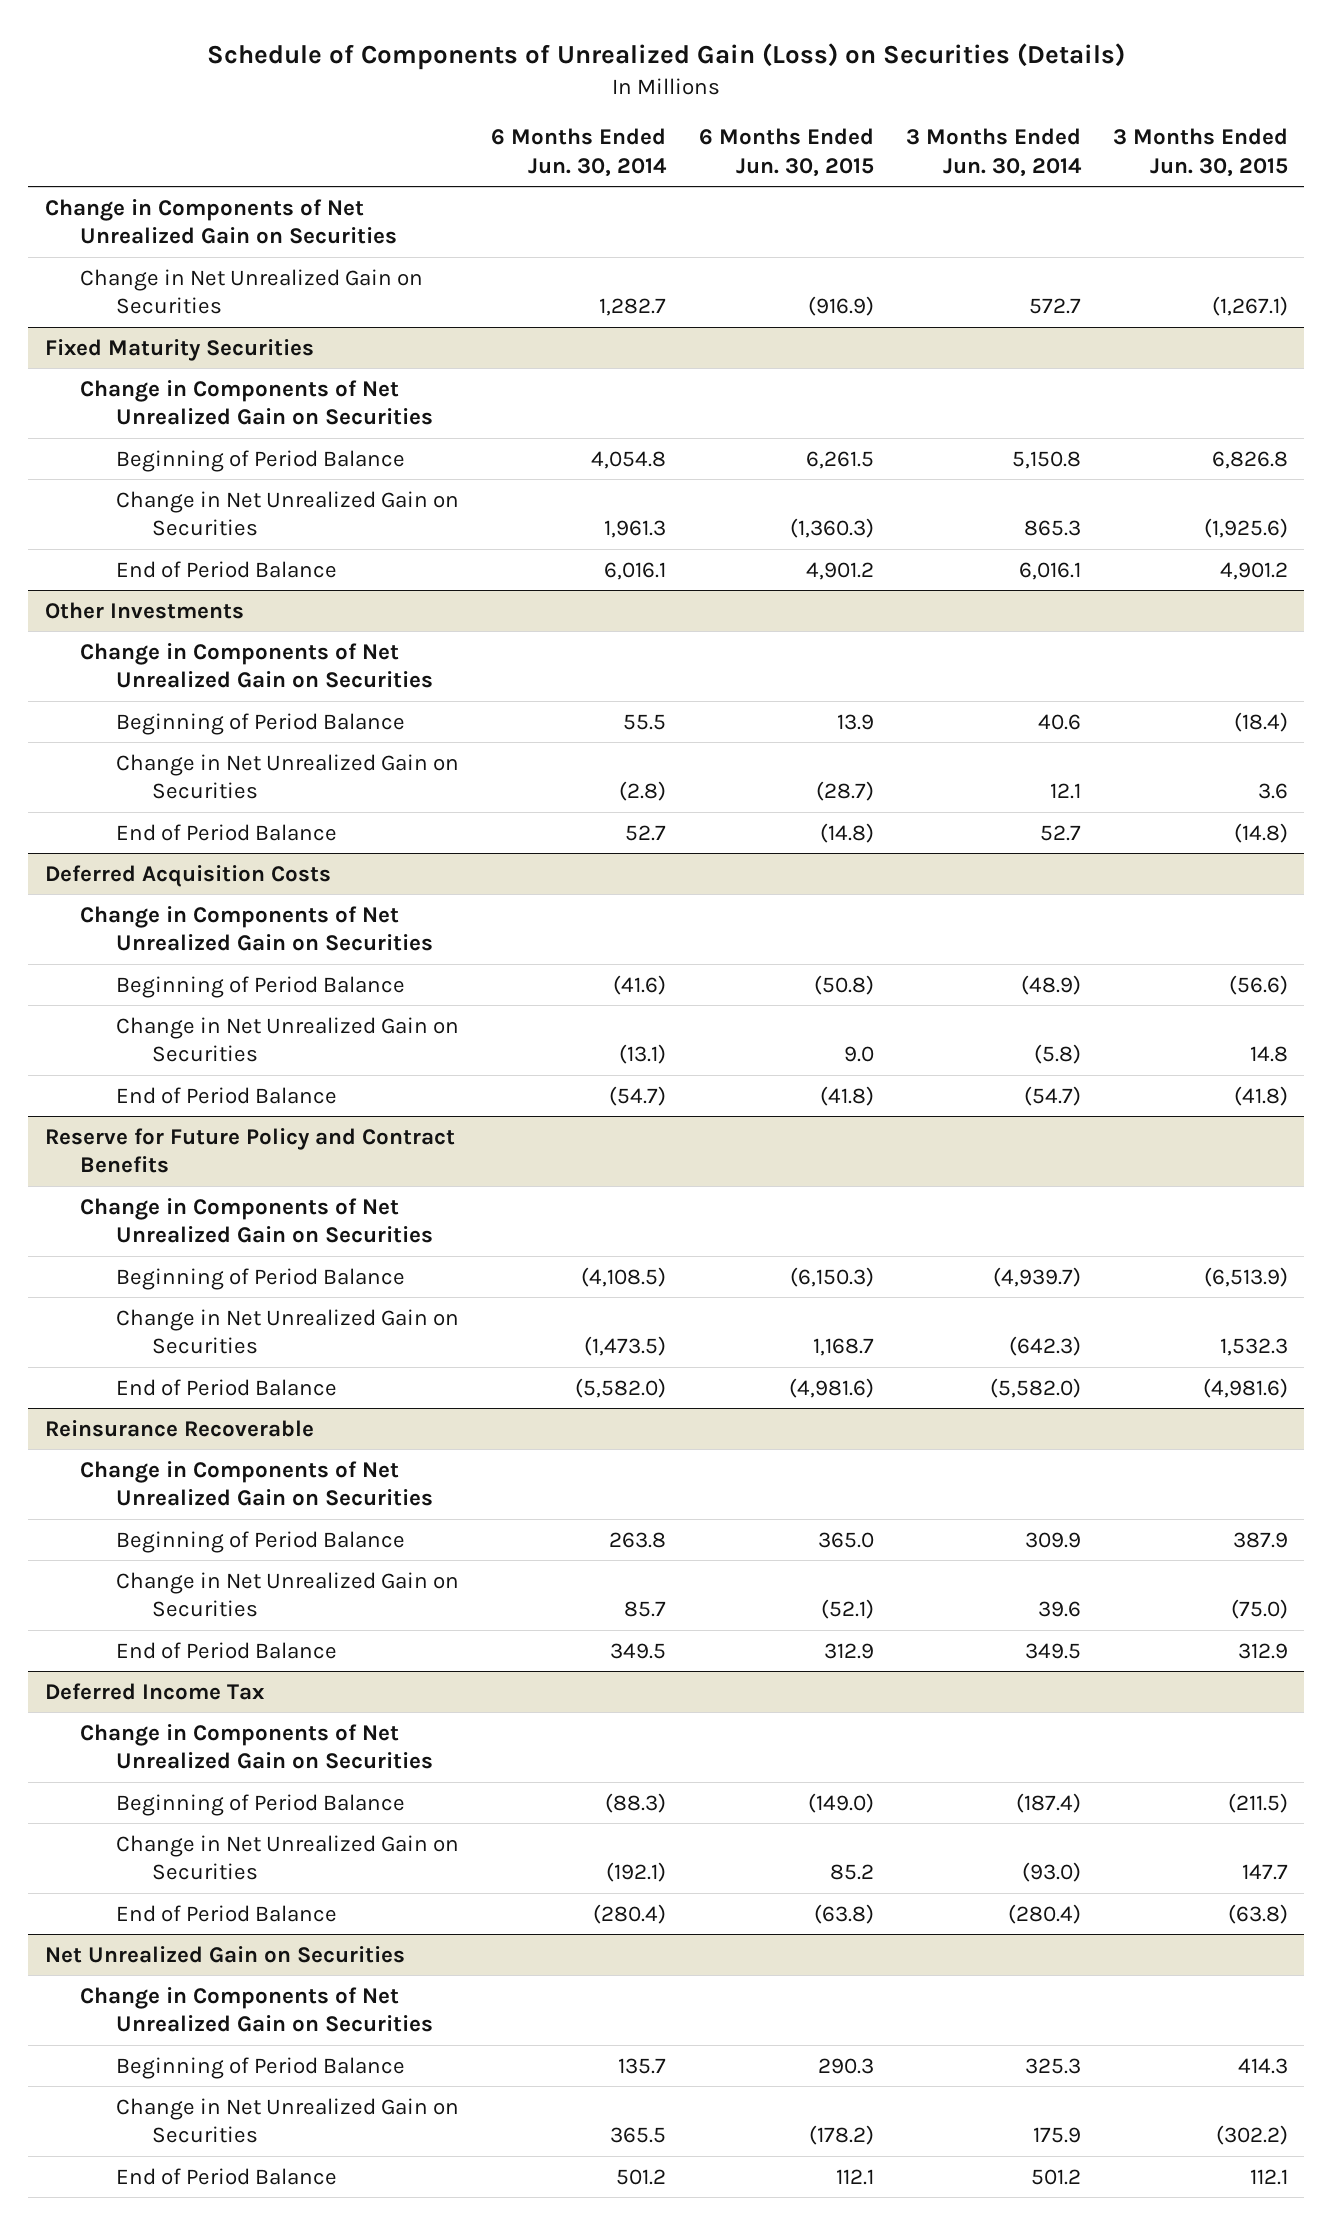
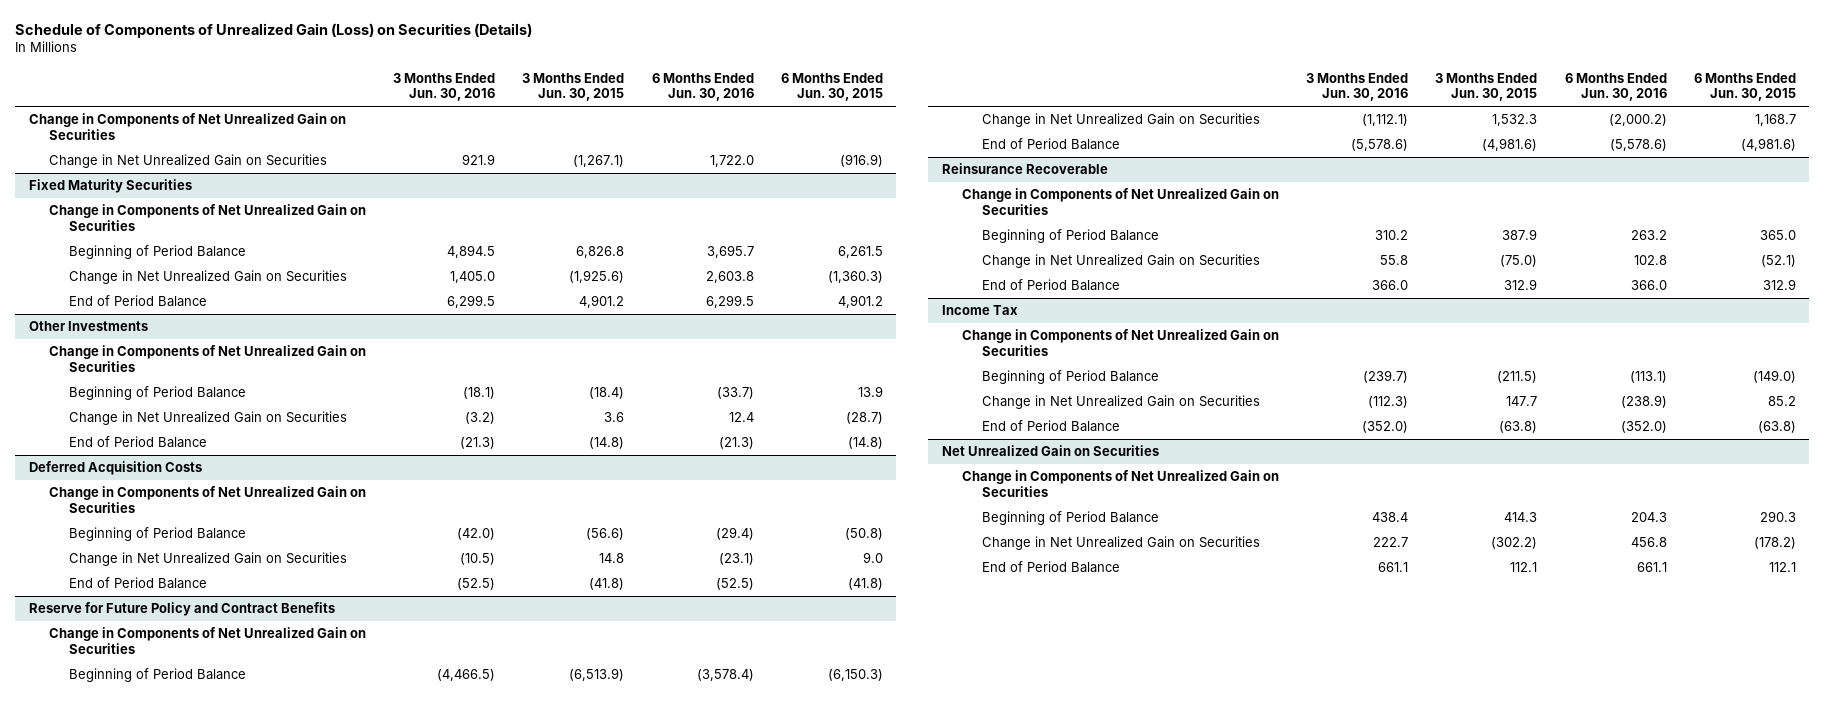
- | 6 Months Ended Jun. 30, 2014 | 6 Months Ended Jun. 30, 2015 | 3 Months Ended Jun. 30, 2014 | 3 Months Ended Jun. 30, 2015
+ | 3 Months Ended Jun. 30, 2016 | 3 Months Ended Jun. 30, 2015 | 6 Months Ended Jun. 30, 2016 | 6 Months Ended Jun. 30, 2015
- Deferred Income Tax
+ Income Tax

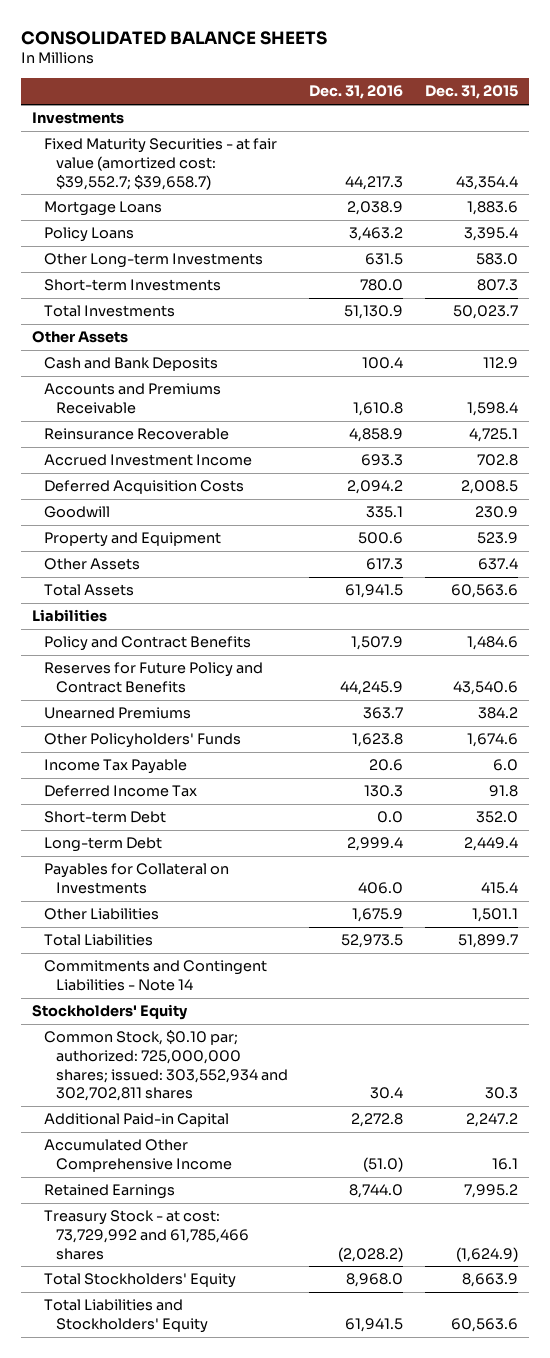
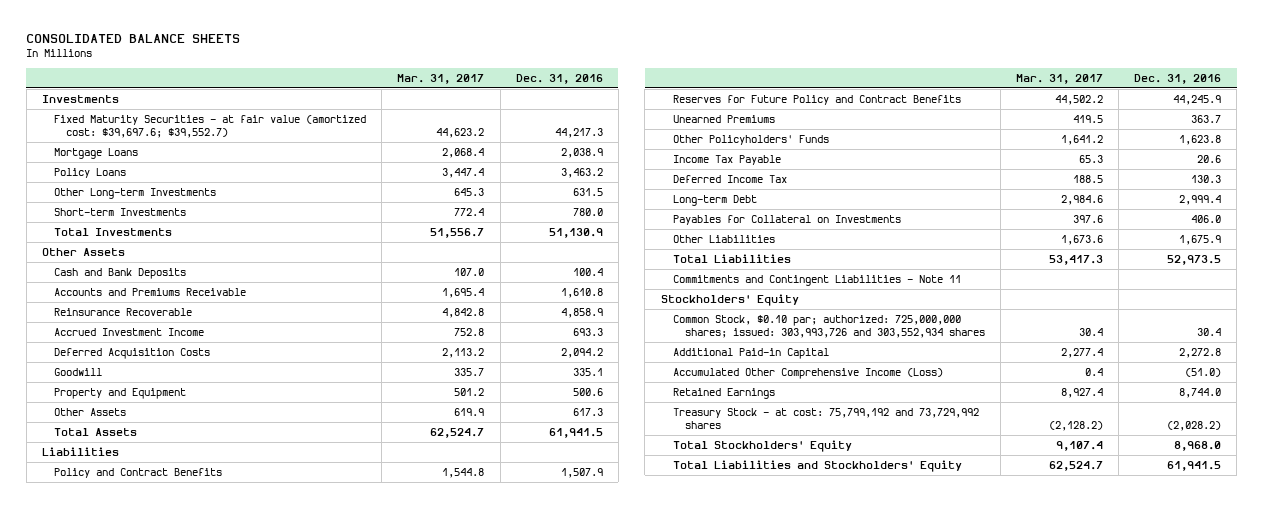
- | Dec. 31, 2016 | Dec. 31, 2015
+ | Mar. 31, 2017 | Dec. 31, 2016
- Fixed Maturity Securities - at fair value (amortized cost: $39,552.7; $39,658.7) | 44,217.3 | 43,354.4
+ Fixed Maturity Securities - at fair value (amortized cost: $39,697.6; $39,552.7) | 44,623.2 | 44,217.3
- Short-term Debt | 0.0 | 352.0
- Commitments and Contingent Liabilities - Note 14
+ Commitments and Contingent Liabilities - Note 11
- Common Stock, $0.10 par; authorized: 725,000,000 shares; issued: 303,552,934 and 302,702,811 shares | 30.4 | 30.3
+ Common Stock, $0.10 par; authorized: 725,000,000 shares; issued: 303,993,726 and 303,552,934 shares | 30.4 | 30.4
- Accumulated Other Comprehensive Income | (51.0) | 16.1
+ Accumulated Other Comprehensive Income (Loss) | 0.4 | (51.0)
- Treasury Stock - at cost: 73,729,992 and 61,785,466 shares | (2,028.2) | (1,624.9)
+ Treasury Stock - at cost: 75,799,192 and 73,729,992 shares | (2,128.2) | (2,028.2)

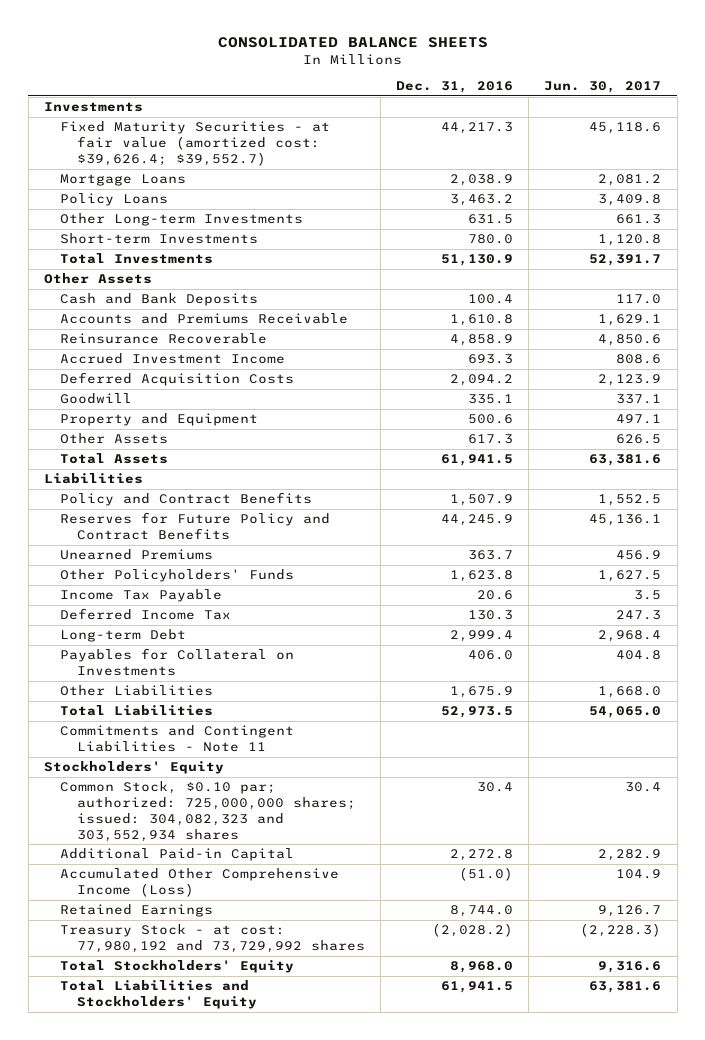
- | Mar. 31, 2017 | Dec. 31, 2016
+ | Dec. 31, 2016 | Jun. 30, 2017
- Fixed Maturity Securities - at fair value (amortized cost: $39,697.6; $39,552.7) | 44,623.2 | 44,217.3
+ Fixed Maturity Securities - at fair value (amortized cost: $39,626.4; $39,552.7) | 44,217.3 | 45,118.6
- Common Stock, $0.10 par; authorized: 725,000,000 shares; issued: 303,993,726 and 303,552,934 shares | 30.4 | 30.4
+ Common Stock, $0.10 par; authorized: 725,000,000 shares; issued: 304,082,323 and 303,552,934 shares | 30.4 | 30.4
- Treasury Stock - at cost: 75,799,192 and 73,729,992 shares | (2,128.2) | (2,028.2)
+ Treasury Stock - at cost: 77,980,192 and 73,729,992 shares | (2,028.2) | (2,228.3)

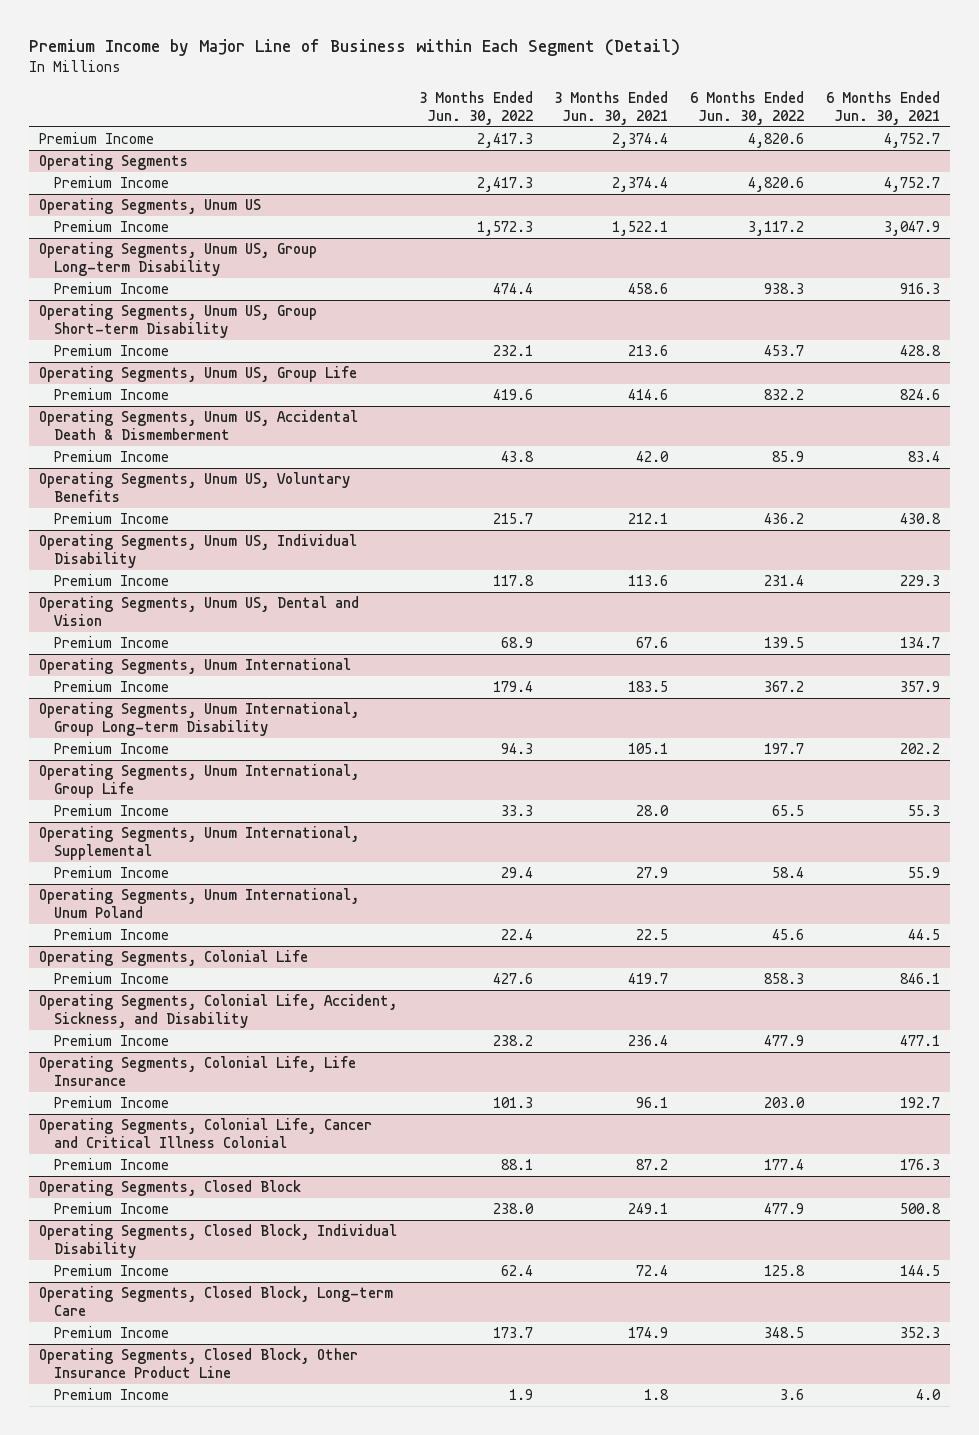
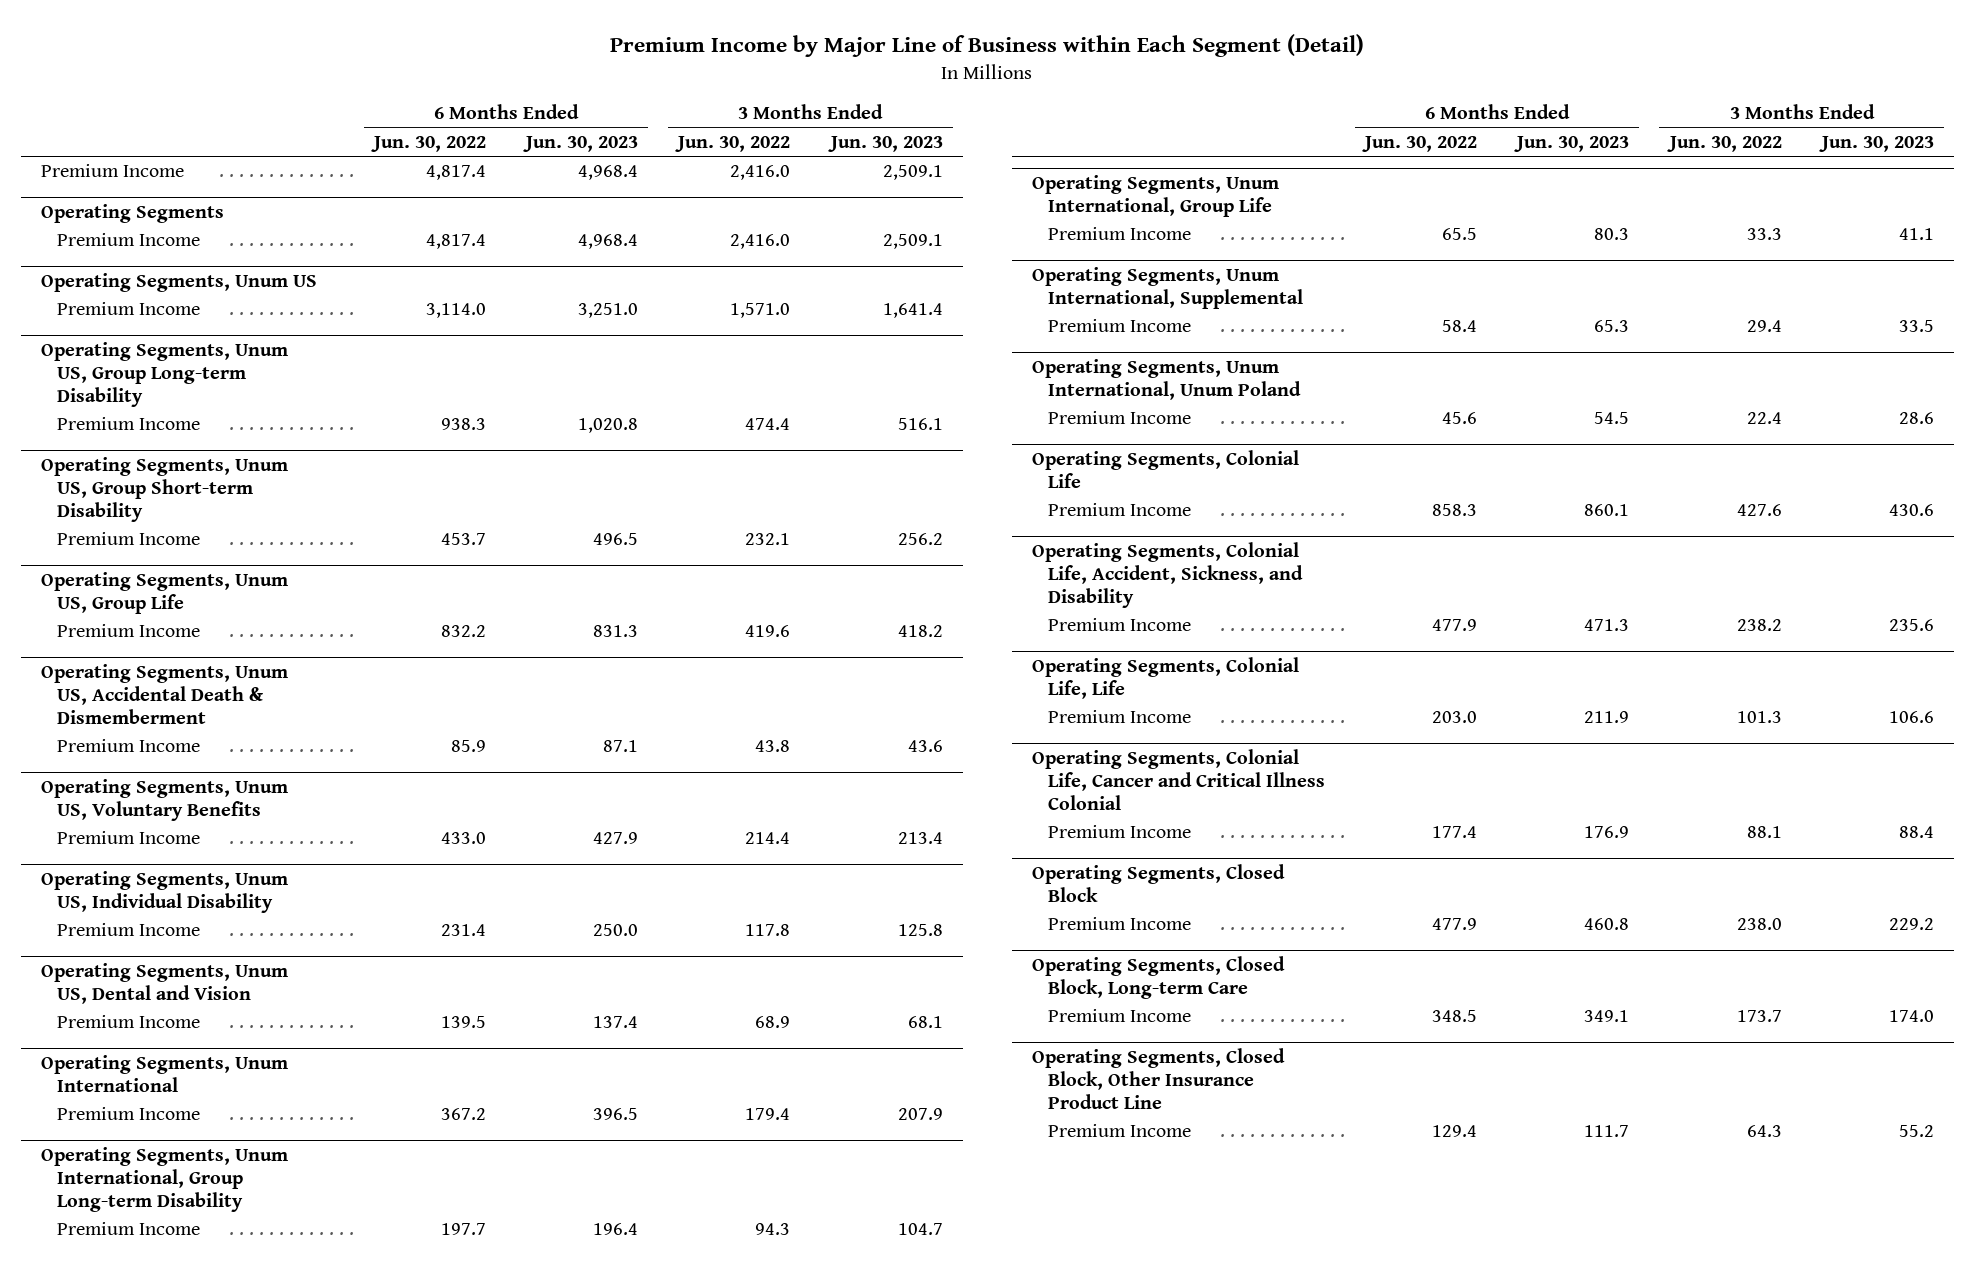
- | 3 Months Ended Jun. 30, 2022 | 3 Months Ended Jun. 30, 2021 | 6 Months Ended Jun. 30, 2022 | 6 Months Ended Jun. 30, 2021
+ | 6 Months Ended Jun. 30, 2022 | 6 Months Ended Jun. 30, 2023 | 3 Months Ended Jun. 30, 2022 | 3 Months Ended Jun. 30, 2023
- Premium Income | 2,417.3 | 2,374.4 | 4,820.6 | 4,752.7
+ Premium Income | 4,817.4 | 4,968.4 | 2,416.0 | 2,509.1
@ Operating Segments
- Premium Income | 2,417.3 | 2,374.4 | 4,820.6 | 4,752.7
+ Premium Income | 4,817.4 | 4,968.4 | 2,416.0 | 2,509.1
@ Operating Segments, Unum US
- Premium Income | 1,572.3 | 1,522.1 | 3,117.2 | 3,047.9
+ Premium Income | 3,114.0 | 3,251.0 | 1,571.0 | 1,641.4
@ Operating Segments, Unum US, Voluntary Benefits
- Premium Income | 215.7 | 212.1 | 436.2 | 430.8
+ Premium Income | 433.0 | 427.9 | 214.4 | 213.4
- Operating Segments, Colonial Life, Life Insurance
+ Operating Segments, Colonial Life, Life
- Operating Segments, Closed Block, Individual Disability
- Premium Income | 62.4 | 72.4 | 125.8 | 144.5
@ Operating Segments, Closed Block, Other Insurance Product Line
- Premium Income | 1.9 | 1.8 | 3.6 | 4.0
+ Premium Income | 129.4 | 111.7 | 64.3 | 55.2

